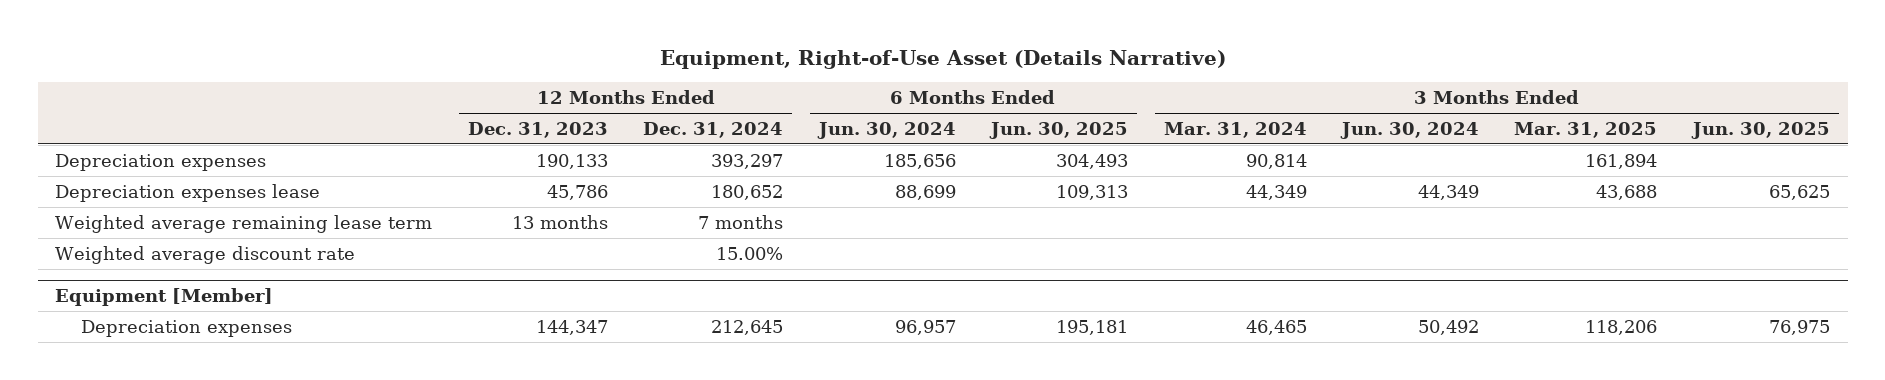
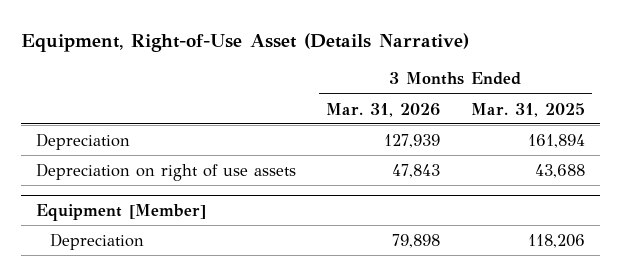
- | 12 Months Ended Dec. 31, 2023 | 12 Months Ended Dec. 31, 2024 | 6 Months Ended Jun. 30, 2024 | 6 Months Ended Jun. 30, 2025 | 3 Months Ended Mar. 31, 2024 | 3 Months Ended Jun. 30, 2024 | 3 Months Ended Mar. 31, 2025 | 3 Months Ended Jun. 30, 2025
+ | 3 Months Ended Mar. 31, 2026 | 3 Months Ended Mar. 31, 2025
- Depreciation expenses | 190,133 | 393,297 | 185,656 | 304,493 | 90,814 | | 161,894 |
- Depreciation expenses lease | 45,786 | 180,652 | 88,699 | 109,313 | 44,349 | 44,349 | 43,688 | 65,625
- Weighted average remaining lease term | 13 months | 7 months | | | | | |
- Weighted average discount rate | | 15.00% | | | | | |
+ Depreciation | 127,939 | 161,894
+ Depreciation on right of use assets | 47,843 | 43,688
@ Equipment [Member]
- Depreciation expenses | 144,347 | 212,645 | 96,957 | 195,181 | 46,465 | 50,492 | 118,206 | 76,975
+ Depreciation | 79,898 | 118,206

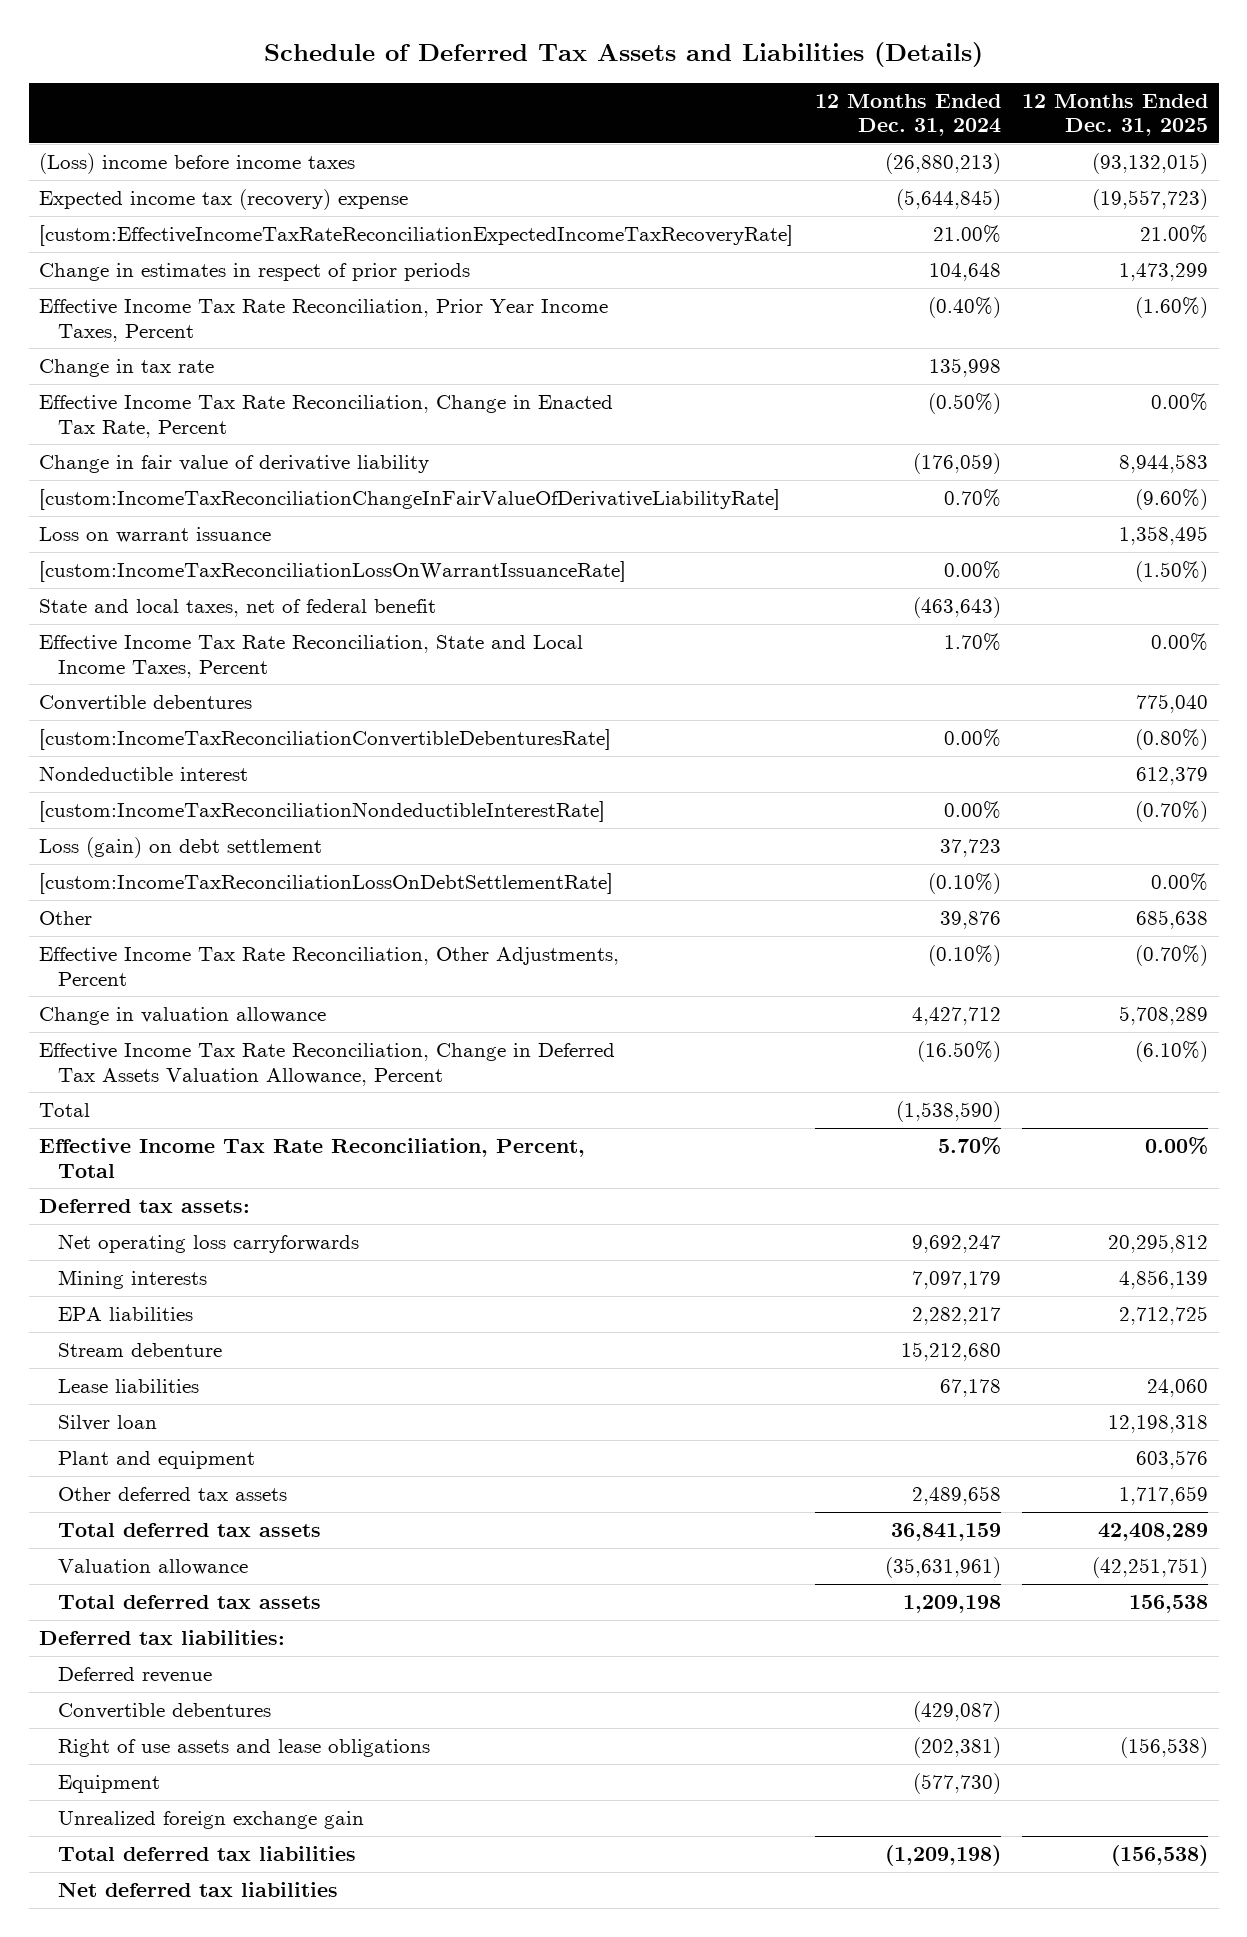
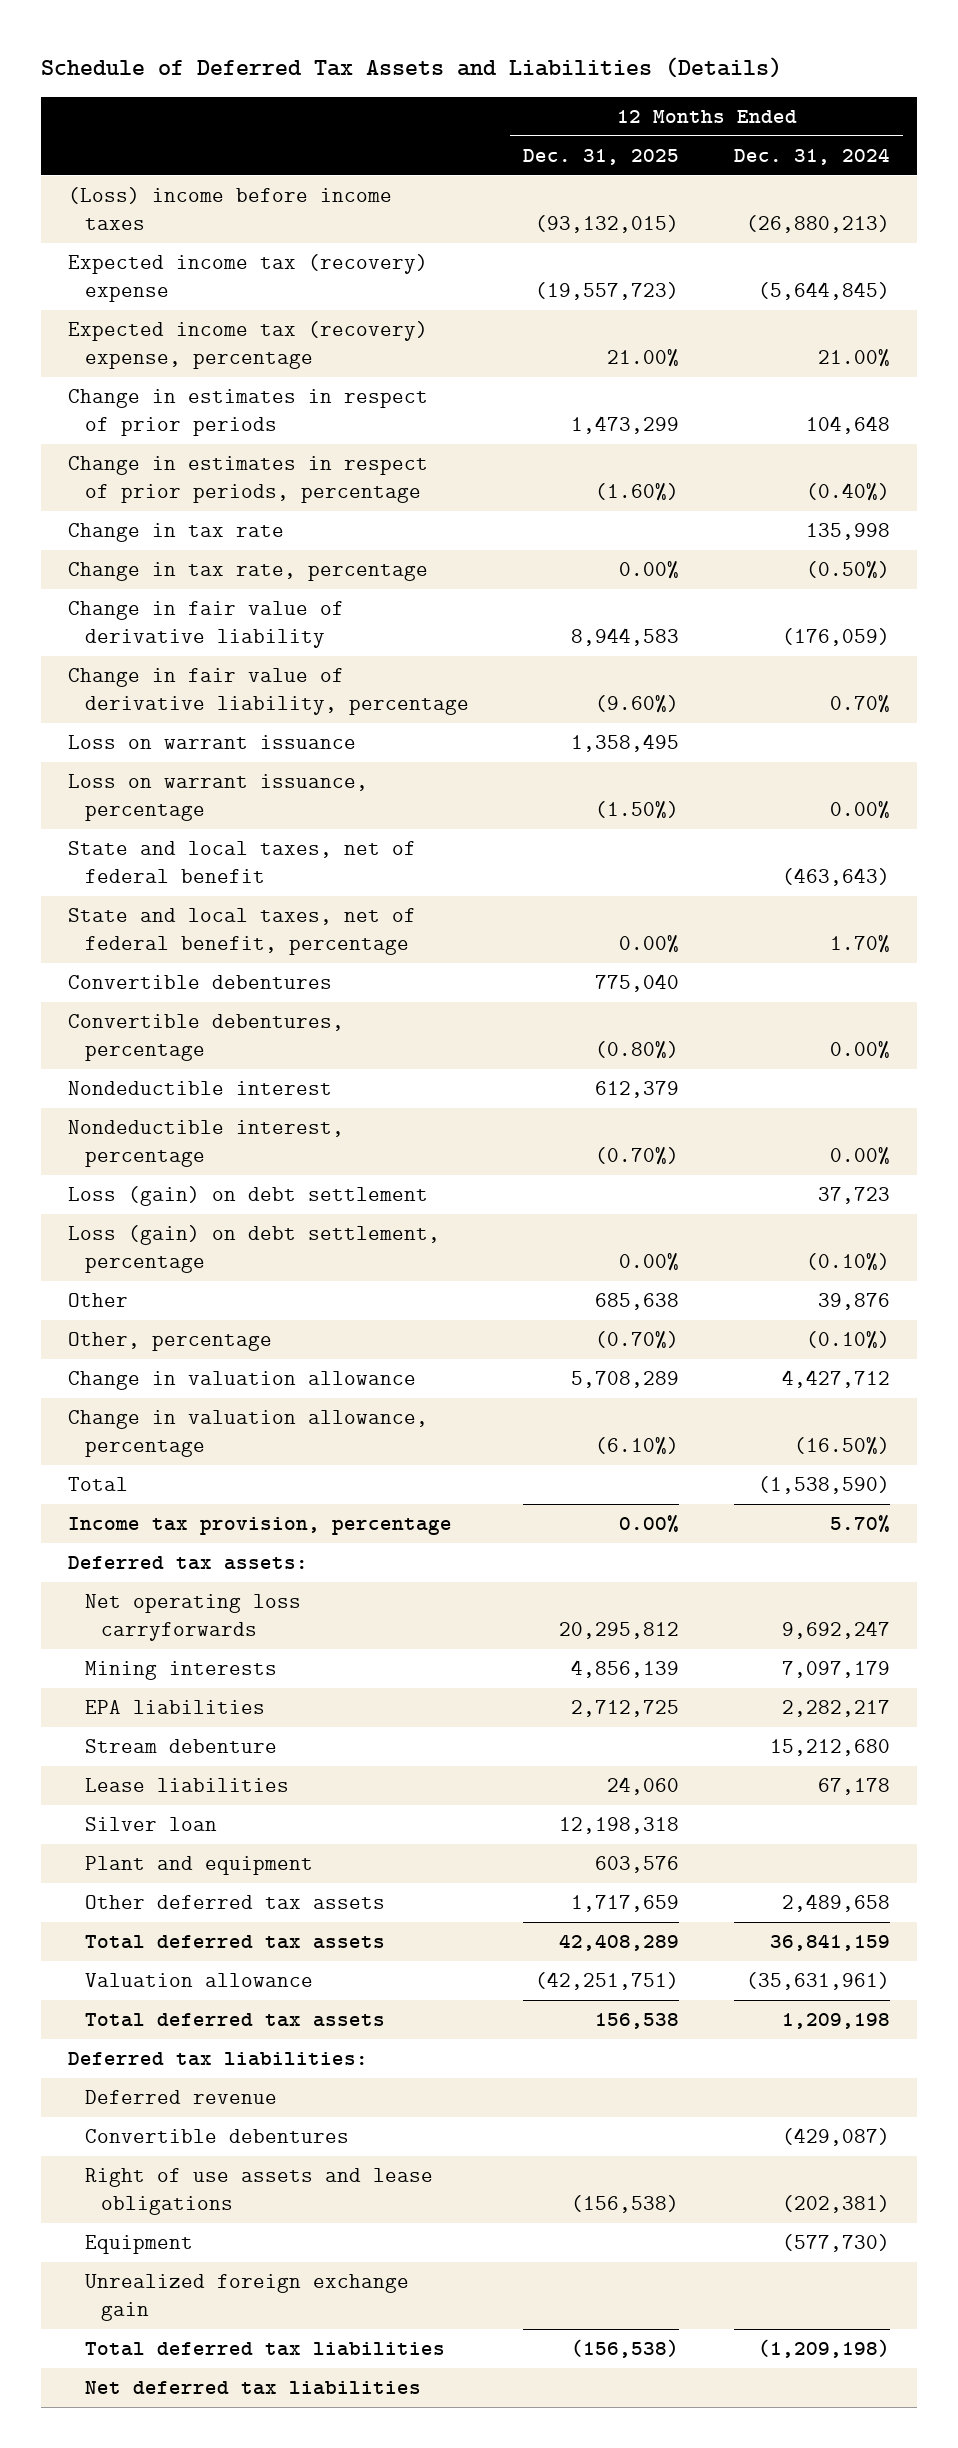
- | 12 Months Ended Dec. 31, 2024 | 12 Months Ended Dec. 31, 2025
+ | 12 Months Ended Dec. 31, 2025 | 12 Months Ended Dec. 31, 2024
- [custom:EffectiveIncomeTaxRateReconciliationExpectedIncomeTaxRecoveryRate] | 21.00% | 21.00%
+ Expected income tax (recovery) expense, percentage | 21.00% | 21.00%
- Effective Income Tax Rate Reconciliation, Prior Year Income Taxes, Percent | (0.40%) | (1.60%)
+ Change in estimates in respect of prior periods, percentage | (1.60%) | (0.40%)
- Effective Income Tax Rate Reconciliation, Change in Enacted Tax Rate, Percent | (0.50%) | 0.00%
+ Change in tax rate, percentage | 0.00% | (0.50%)
- [custom:IncomeTaxReconciliationChangeInFairValueOfDerivativeLiabilityRate] | 0.70% | (9.60%)
+ Change in fair value of derivative liability, percentage | (9.60%) | 0.70%
- [custom:IncomeTaxReconciliationLossOnWarrantIssuanceRate] | 0.00% | (1.50%)
+ Loss on warrant issuance, percentage | (1.50%) | 0.00%
- Effective Income Tax Rate Reconciliation, State and Local Income Taxes, Percent | 1.70% | 0.00%
+ State and local taxes, net of federal benefit, percentage | 0.00% | 1.70%
- [custom:IncomeTaxReconciliationConvertibleDebenturesRate] | 0.00% | (0.80%)
+ Convertible debentures, percentage | (0.80%) | 0.00%
- [custom:IncomeTaxReconciliationNondeductibleInterestRate] | 0.00% | (0.70%)
+ Nondeductible interest, percentage | (0.70%) | 0.00%
- [custom:IncomeTaxReconciliationLossOnDebtSettlementRate] | (0.10%) | 0.00%
+ Loss (gain) on debt settlement, percentage | 0.00% | (0.10%)
- Effective Income Tax Rate Reconciliation, Other Adjustments, Percent | (0.10%) | (0.70%)
+ Other, percentage | (0.70%) | (0.10%)
- Effective Income Tax Rate Reconciliation, Change in Deferred Tax Assets Valuation Allowance, Percent | (16.50%) | (6.10%)
+ Change in valuation allowance, percentage | (6.10%) | (16.50%)
- Effective Income Tax Rate Reconciliation, Percent, Total | 5.70% | 0.00%
+ Income tax provision, percentage | 0.00% | 5.70%

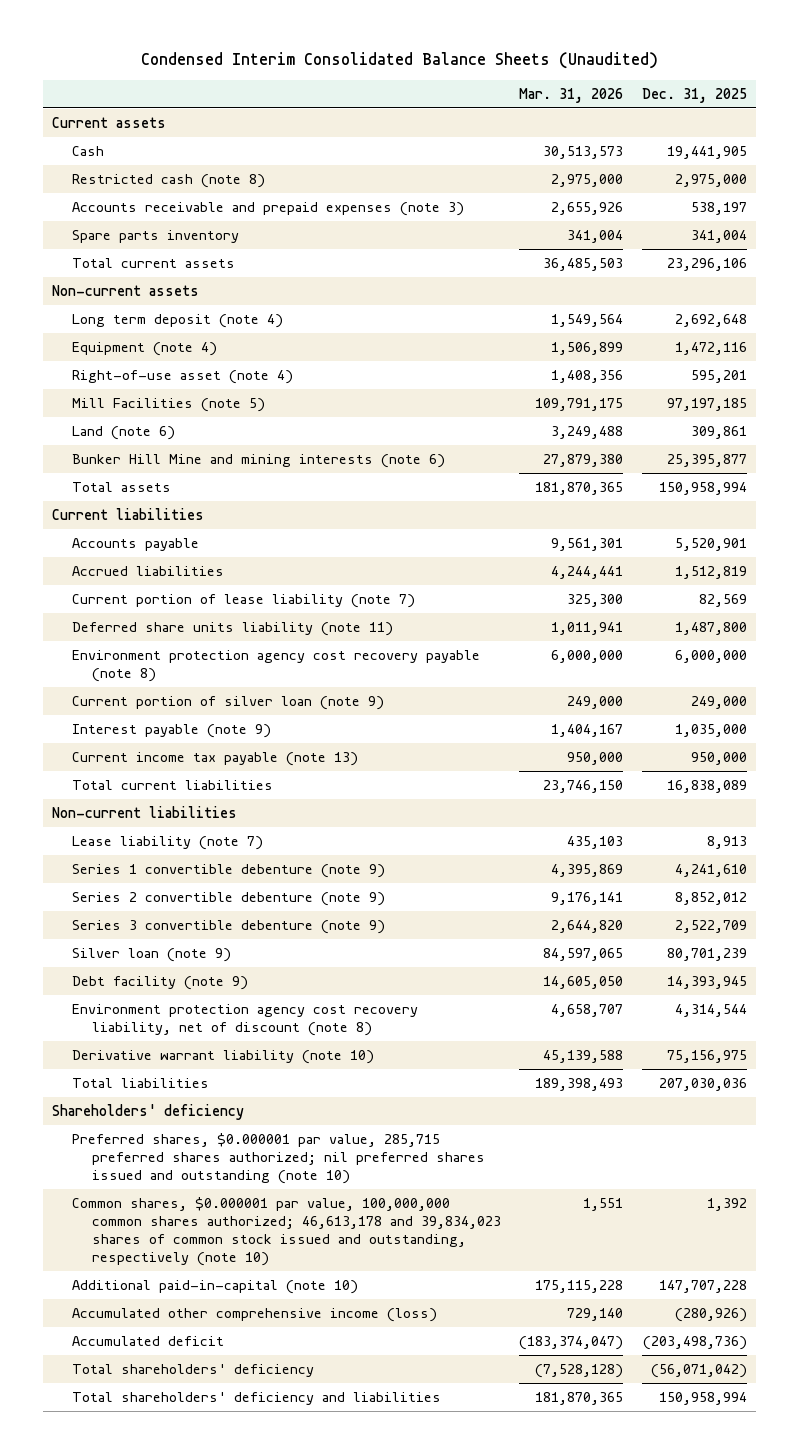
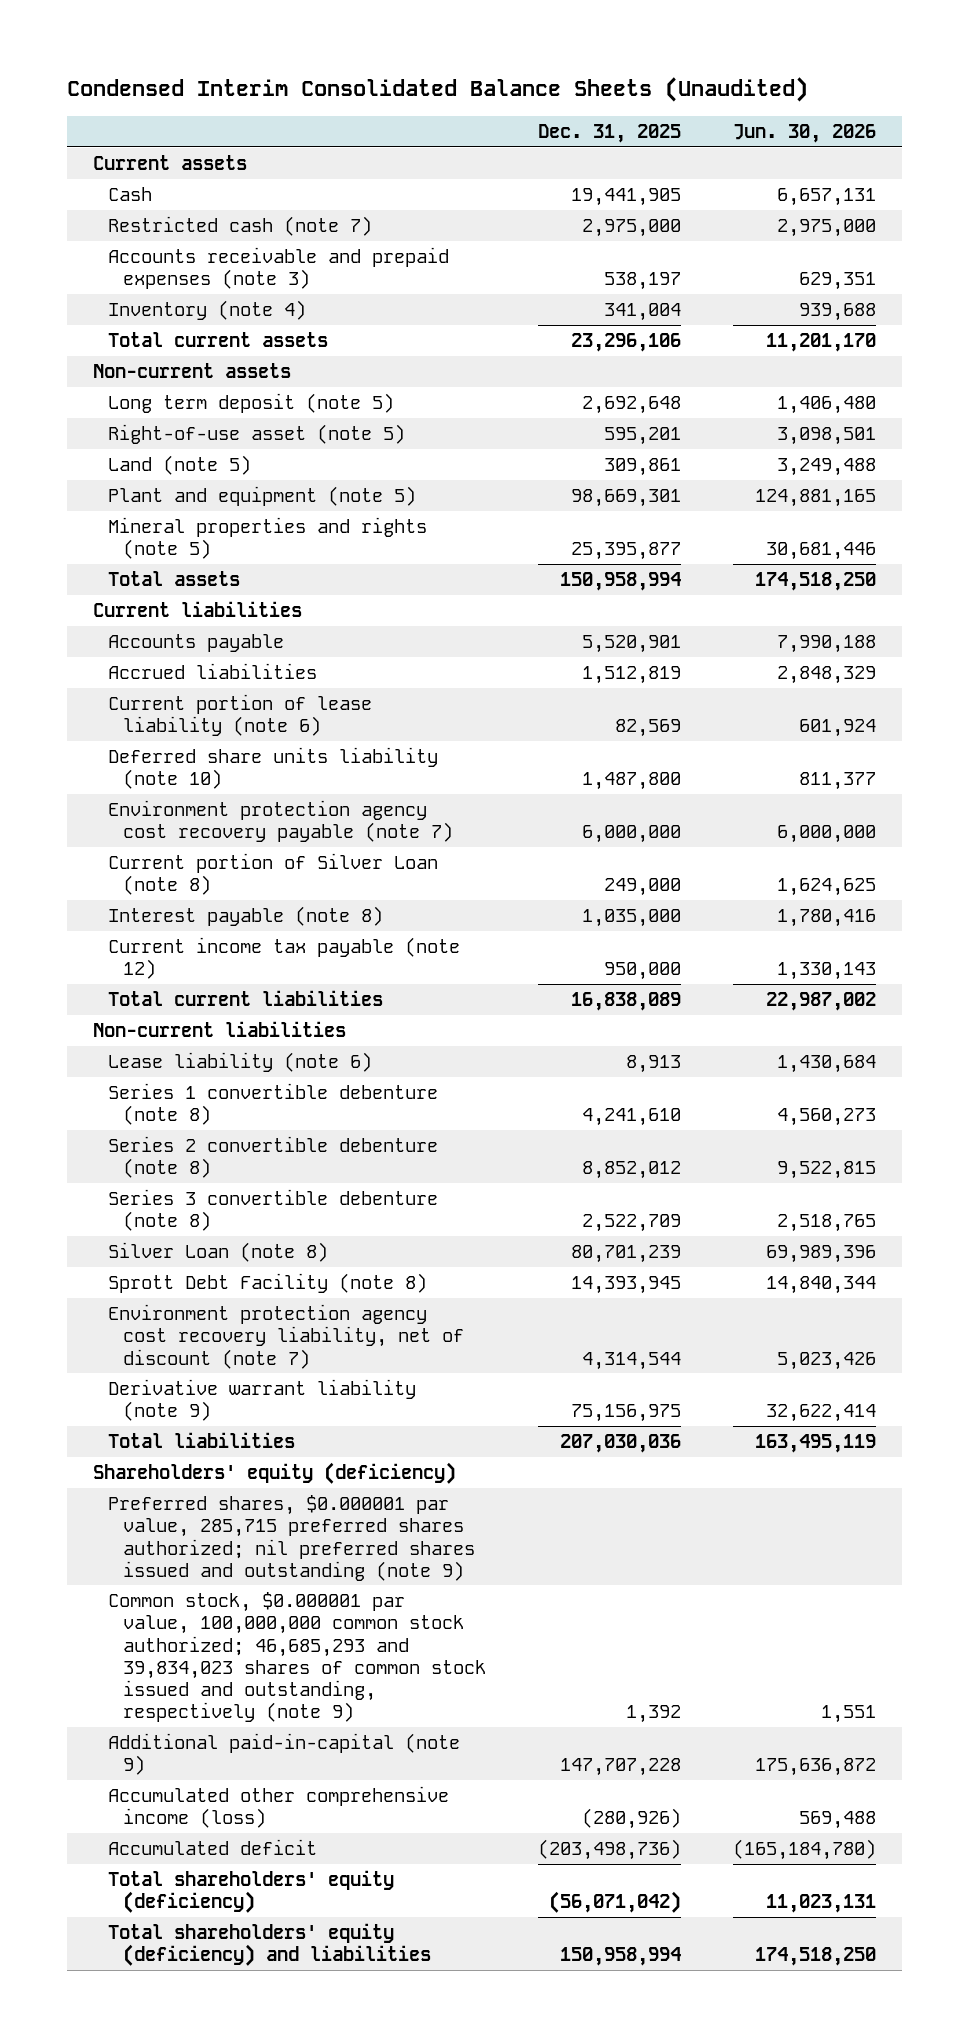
- | Mar. 31, 2026 | Dec. 31, 2025
+ | Dec. 31, 2025 | Jun. 30, 2026
- Restricted cash (note 8) | 2,975,000 | 2,975,000
+ Restricted cash (note 7) | 2,975,000 | 2,975,000
- Spare parts inventory | 341,004 | 341,004
+ Inventory (note 4) | 341,004 | 939,688
- Long term deposit (note 4) | 1,549,564 | 2,692,648
- Equipment (note 4) | 1,506,899 | 1,472,116
- Right-of-use asset (note 4) | 1,408,356 | 595,201
- Mill Facilities (note 5) | 109,791,175 | 97,197,185
- Land (note 6) | 3,249,488 | 309,861
- Bunker Hill Mine and mining interests (note 6) | 27,879,380 | 25,395,877
+ Long term deposit (note 5) | 2,692,648 | 1,406,480
+ Right-of-use asset (note 5) | 595,201 | 3,098,501
+ Land (note 5) | 309,861 | 3,249,488
+ Plant and equipment (note 5) | 98,669,301 | 124,881,165
+ Mineral properties and rights (note 5) | 25,395,877 | 30,681,446
- Current portion of lease liability (note 7) | 325,300 | 82,569
- Deferred share units liability (note 11) | 1,011,941 | 1,487,800
- Environment protection agency cost recovery payable (note 8) | 6,000,000 | 6,000,000
- Current portion of silver loan (note 9) | 249,000 | 249,000
- Interest payable (note 9) | 1,404,167 | 1,035,000
- Current income tax payable (note 13) | 950,000 | 950,000
+ Current portion of lease liability (note 6) | 82,569 | 601,924
+ Deferred share units liability (note 10) | 1,487,800 | 811,377
+ Environment protection agency cost recovery payable (note 7) | 6,000,000 | 6,000,000
+ Current portion of Silver Loan (note 8) | 249,000 | 1,624,625
+ Interest payable (note 8) | 1,035,000 | 1,780,416
+ Current income tax payable (note 12) | 950,000 | 1,330,143
- Lease liability (note 7) | 435,103 | 8,913
- Series 1 convertible debenture (note 9) | 4,395,869 | 4,241,610
- Series 2 convertible debenture (note 9) | 9,176,141 | 8,852,012
- Series 3 convertible debenture (note 9) | 2,644,820 | 2,522,709
- Silver loan (note 9) | 84,597,065 | 80,701,239
- Debt facility (note 9) | 14,605,050 | 14,393,945
- Environment protection agency cost recovery liability, net of discount (note 8) | 4,658,707 | 4,314,544
- Derivative warrant liability (note 10) | 45,139,588 | 75,156,975
+ Lease liability (note 6) | 8,913 | 1,430,684
+ Series 1 convertible debenture (note 8) | 4,241,610 | 4,560,273
+ Series 2 convertible debenture (note 8) | 8,852,012 | 9,522,815
+ Series 3 convertible debenture (note 8) | 2,522,709 | 2,518,765
+ Silver Loan (note 8) | 80,701,239 | 69,989,396
+ Sprott Debt Facility (note 8) | 14,393,945 | 14,840,344
+ Environment protection agency cost recovery liability, net of discount (note 7) | 4,314,544 | 5,023,426
+ Derivative warrant liability (note 9) | 75,156,975 | 32,622,414
- Shareholders' deficiency
- Preferred shares, $0.000001 par value, 285,715 preferred shares authorized; nil preferred shares issued and outstanding (note 10)
- Common shares, $0.000001 par value, 100,000,000 common shares authorized; 46,613,178 and 39,834,023 shares of common stock issued and outstanding, respectively (note 10) | 1,551 | 1,392
- Additional paid-in-capital (note 10) | 175,115,228 | 147,707,228
+ Shareholders' equity (deficiency)
+ Preferred shares, $0.000001 par value, 285,715 preferred shares authorized; nil preferred shares issued and outstanding (note 9)
+ Common stock, $0.000001 par value, 100,000,000 common stock authorized; 46,685,293 and 39,834,023 shares of common stock issued and outstanding, respectively (note 9) | 1,392 | 1,551
+ Additional paid-in-capital (note 9) | 147,707,228 | 175,636,872
- Total shareholders' deficiency | (7,528,128) | (56,071,042)
- Total shareholders' deficiency and liabilities | 181,870,365 | 150,958,994
+ Total shareholders' equity (deficiency) | (56,071,042) | 11,023,131
+ Total shareholders' equity (deficiency) and liabilities | 150,958,994 | 174,518,250

